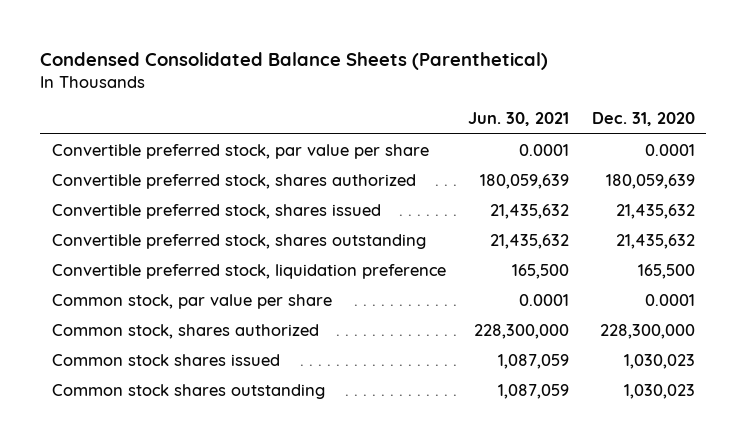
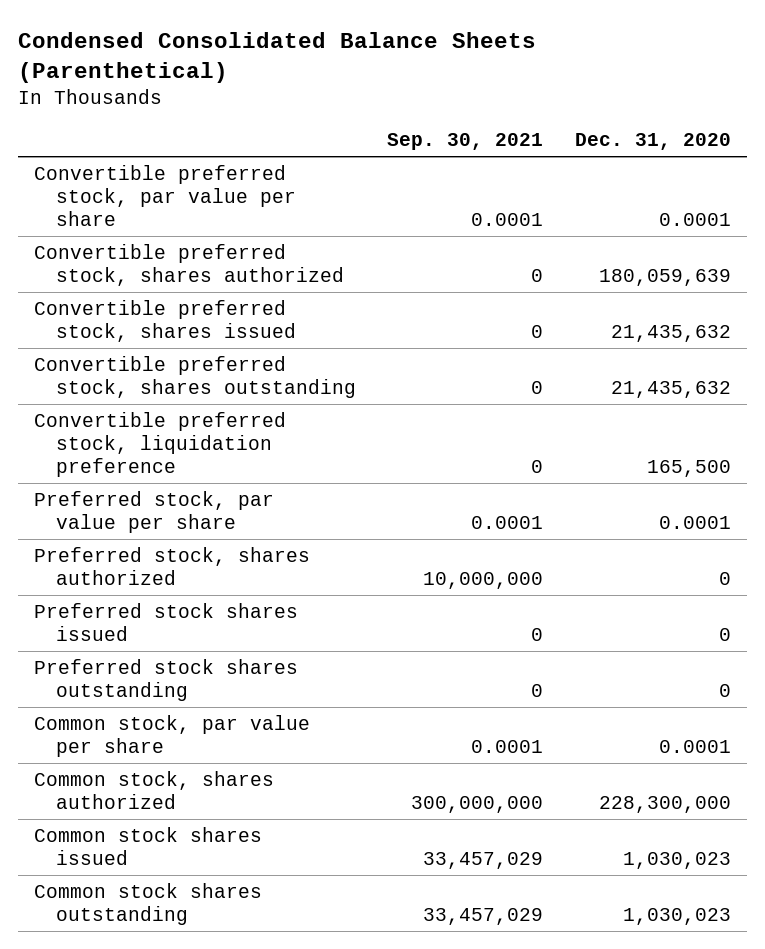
- | Jun. 30, 2021 | Dec. 31, 2020
+ | Sep. 30, 2021 | Dec. 31, 2020
+ Preferred stock, par value per share | 0.0001 | 0.0001
+ Preferred stock, shares authorized | 10,000,000 | 0
+ Preferred stock shares issued | 0 | 0
+ Preferred stock shares outstanding | 0 | 0

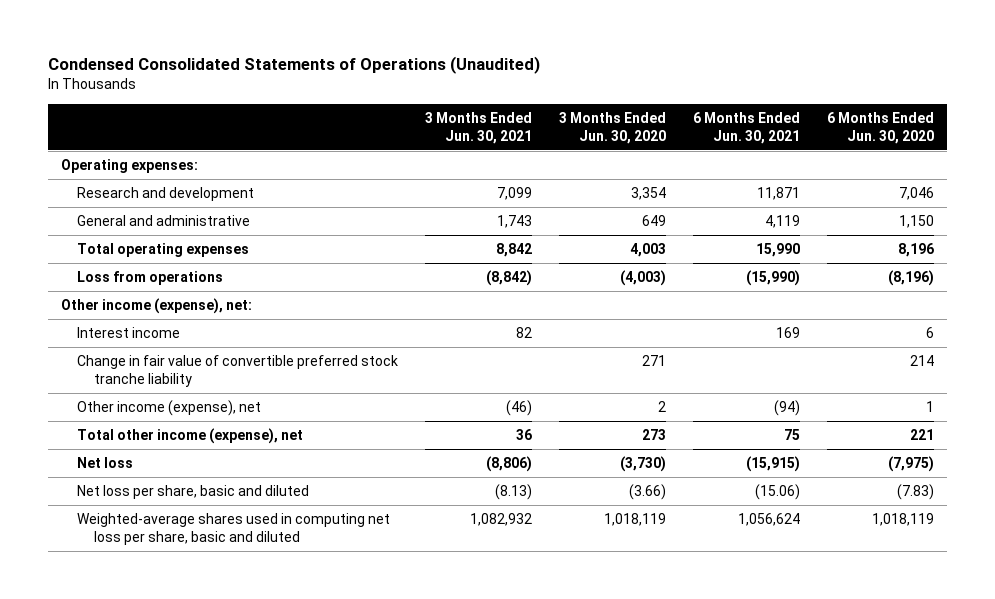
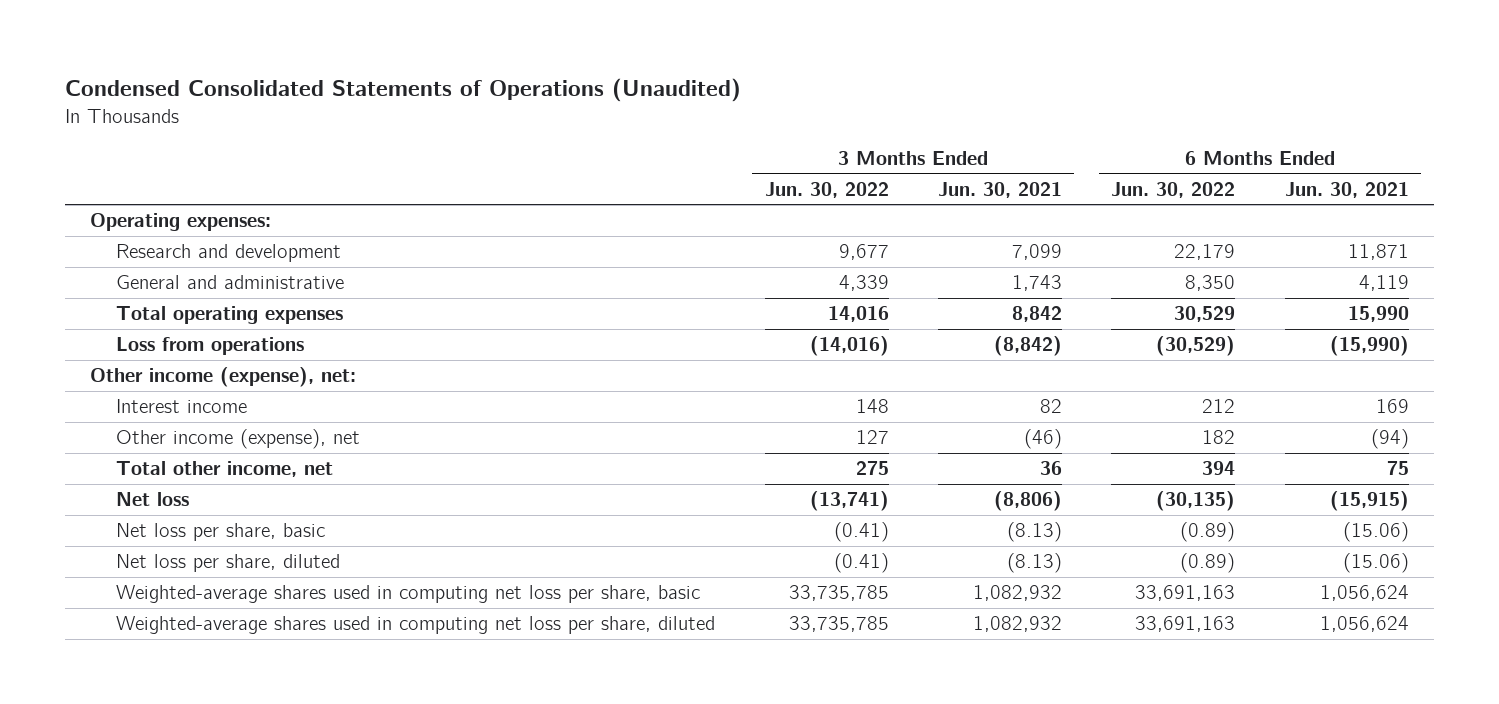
- | 3 Months Ended Jun. 30, 2021 | 3 Months Ended Jun. 30, 2020 | 6 Months Ended Jun. 30, 2021 | 6 Months Ended Jun. 30, 2020
+ | 3 Months Ended Jun. 30, 2022 | 3 Months Ended Jun. 30, 2021 | 6 Months Ended Jun. 30, 2022 | 6 Months Ended Jun. 30, 2021
- Change in fair value of convertible preferred stock tranche liability | | 271 | | 214
- Total other income (expense), net | 36 | 273 | 75 | 221
+ Total other income, net | 275 | 36 | 394 | 75
- Net loss per share, basic and diluted | (8.13) | (3.66) | (15.06) | (7.83)
- Weighted-average shares used in computing net loss per share, basic and diluted | 1,082,932 | 1,018,119 | 1,056,624 | 1,018,119
+ Net loss per share, basic | (0.41) | (8.13) | (0.89) | (15.06)
+ Net loss per share, diluted | (0.41) | (8.13) | (0.89) | (15.06)
+ Weighted-average shares used in computing net loss per share, basic | 33,735,785 | 1,082,932 | 33,691,163 | 1,056,624
+ Weighted-average shares used in computing net loss per share, diluted | 33,735,785 | 1,082,932 | 33,691,163 | 1,056,624

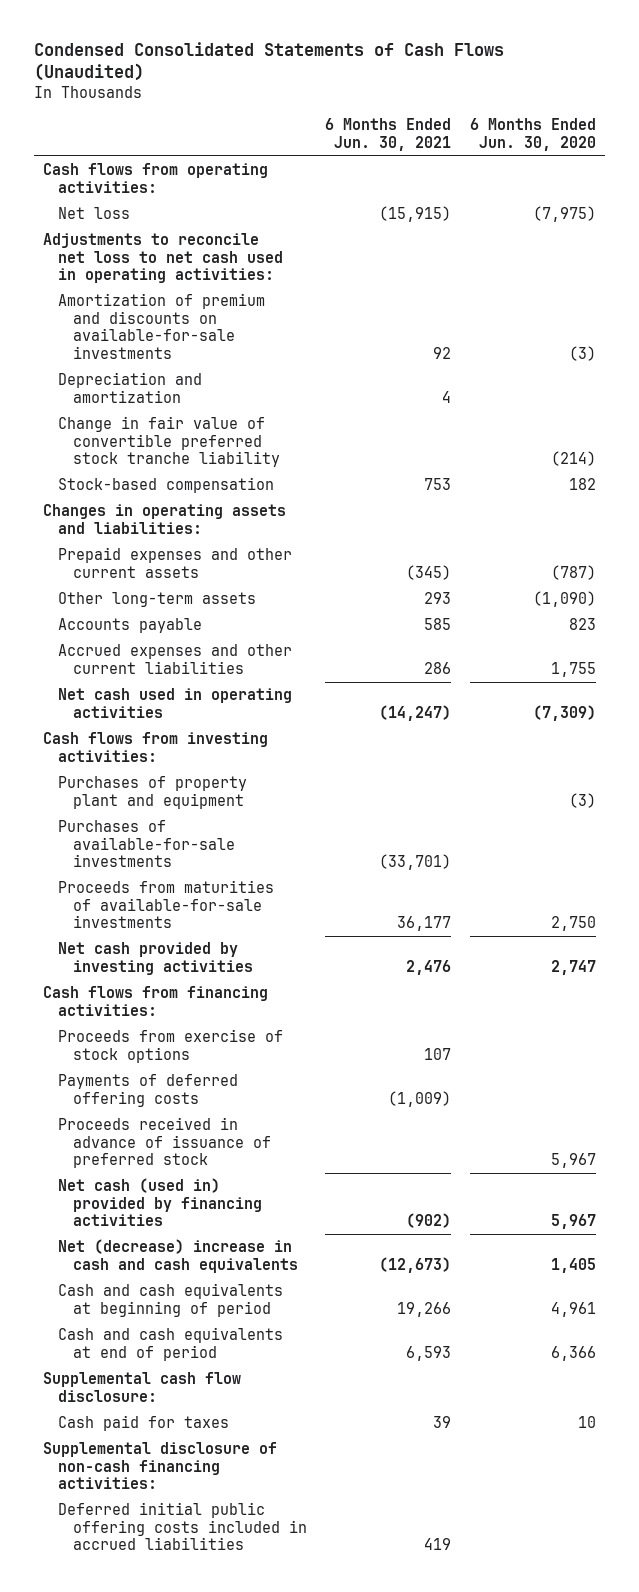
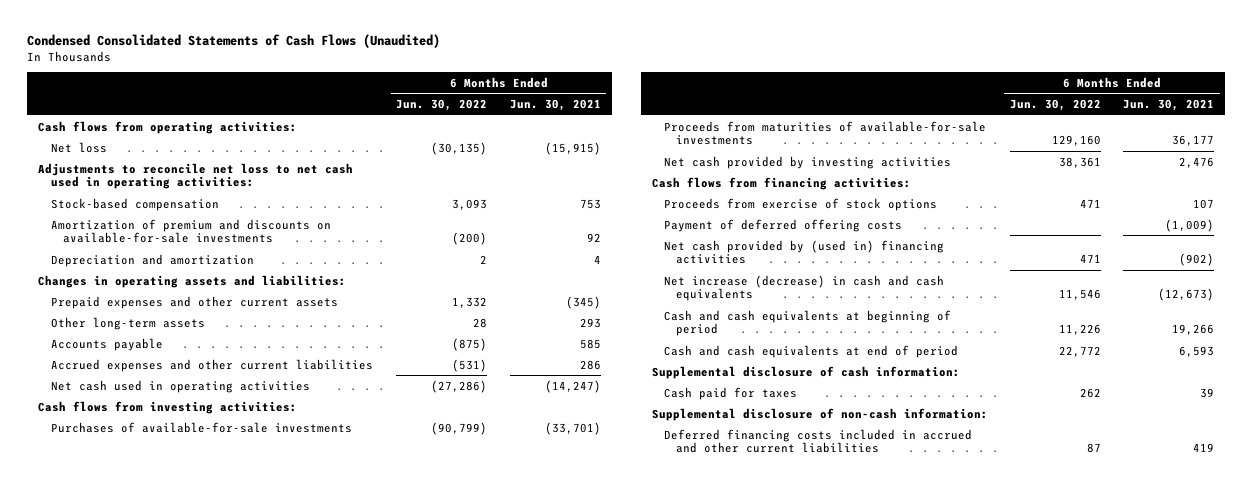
- | 6 Months Ended Jun. 30, 2021 | 6 Months Ended Jun. 30, 2020
+ | 6 Months Ended Jun. 30, 2022 | 6 Months Ended Jun. 30, 2021
moved up: Stock-based compensation | 3,093 | 753
- Change in fair value of convertible preferred stock tranche liability | | (214)
- Purchases of property plant and equipment | | (3)
- Payments of deferred offering costs | (1,009) |
- Proceeds received in advance of issuance of preferred stock | | 5,967
- Net cash (used in) provided by financing activities | (902) | 5,967
- Net (decrease) increase in cash and cash equivalents | (12,673) | 1,405
+ Payment of deferred offering costs | | (1,009)
+ Net cash provided by (used in) financing activities | 471 | (902)
+ Net increase (decrease) in cash and cash equivalents | 11,546 | (12,673)
- Supplemental cash flow disclosure:
+ Supplemental disclosure of cash information:
- Supplemental disclosure of non-cash financing activities:
- Deferred initial public offering costs included in accrued liabilities | 419 |
+ Supplemental disclosure of non-cash information:
+ Deferred financing costs included in accrued and other current liabilities | 87 | 419

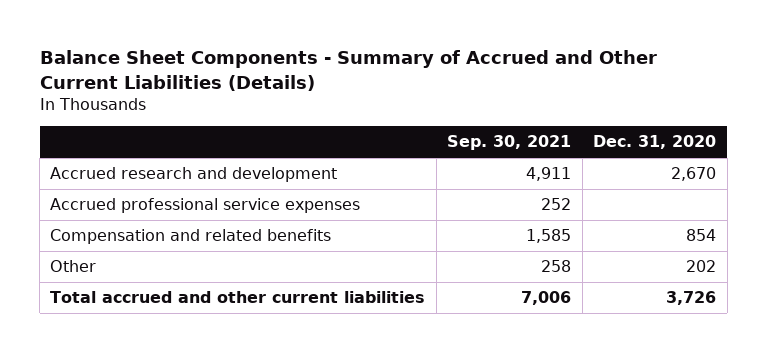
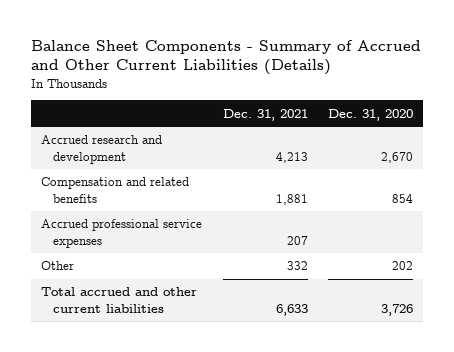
- | Sep. 30, 2021 | Dec. 31, 2020
+ | Dec. 31, 2021 | Dec. 31, 2020
moved down: Accrued professional service expenses | 207 |

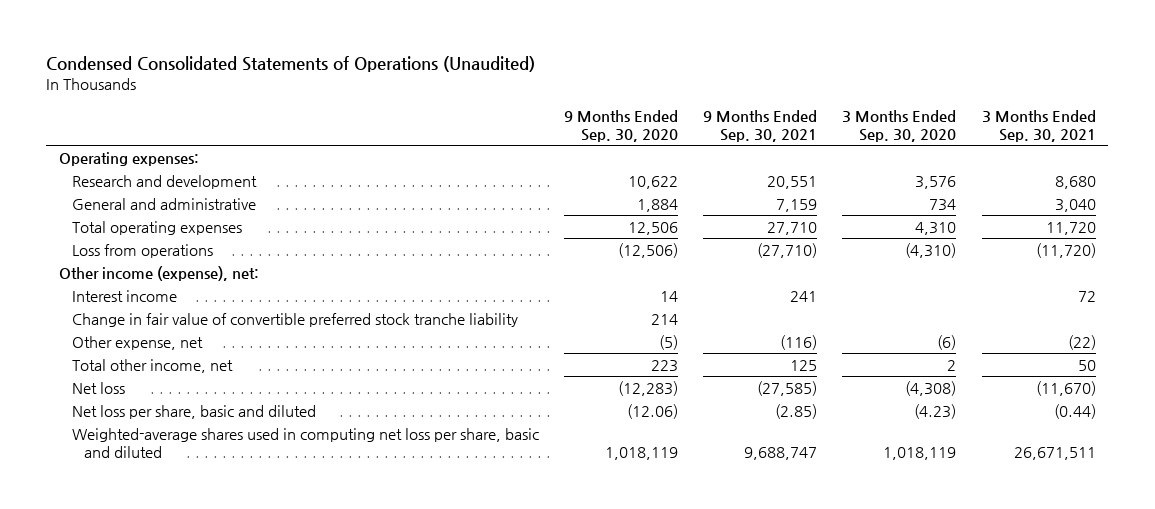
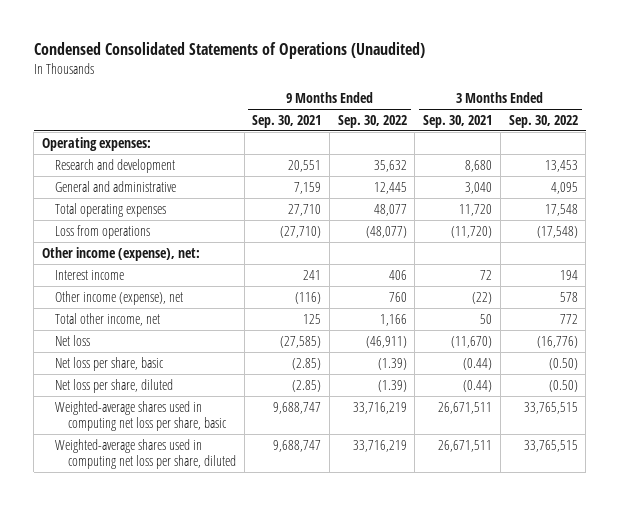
- | 9 Months Ended Sep. 30, 2020 | 9 Months Ended Sep. 30, 2021 | 3 Months Ended Sep. 30, 2020 | 3 Months Ended Sep. 30, 2021
+ | 9 Months Ended Sep. 30, 2021 | 9 Months Ended Sep. 30, 2022 | 3 Months Ended Sep. 30, 2021 | 3 Months Ended Sep. 30, 2022
- Change in fair value of convertible preferred stock tranche liability | 214 | | |
- Other expense, net | (5) | (116) | (6) | (22)
+ Other income (expense), net | (116) | 760 | (22) | 578
- Net loss per share, basic and diluted | (12.06) | (2.85) | (4.23) | (0.44)
- Weighted-average shares used in computing net loss per share, basic and diluted | 1,018,119 | 9,688,747 | 1,018,119 | 26,671,511
+ Net loss per share, basic | (2.85) | (1.39) | (0.44) | (0.50)
+ Net loss per share, diluted | (2.85) | (1.39) | (0.44) | (0.50)
+ Weighted-average shares used in computing net loss per share, basic | 9,688,747 | 33,716,219 | 26,671,511 | 33,765,515
+ Weighted-average shares used in computing net loss per share, diluted | 9,688,747 | 33,716,219 | 26,671,511 | 33,765,515

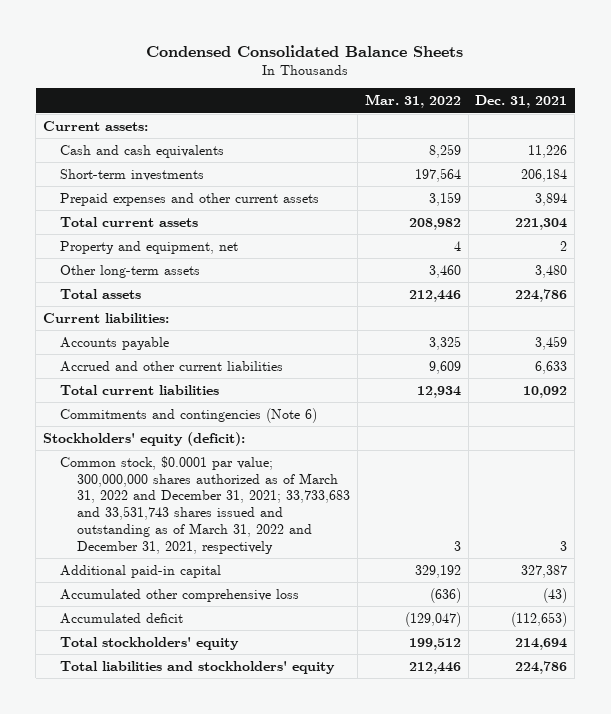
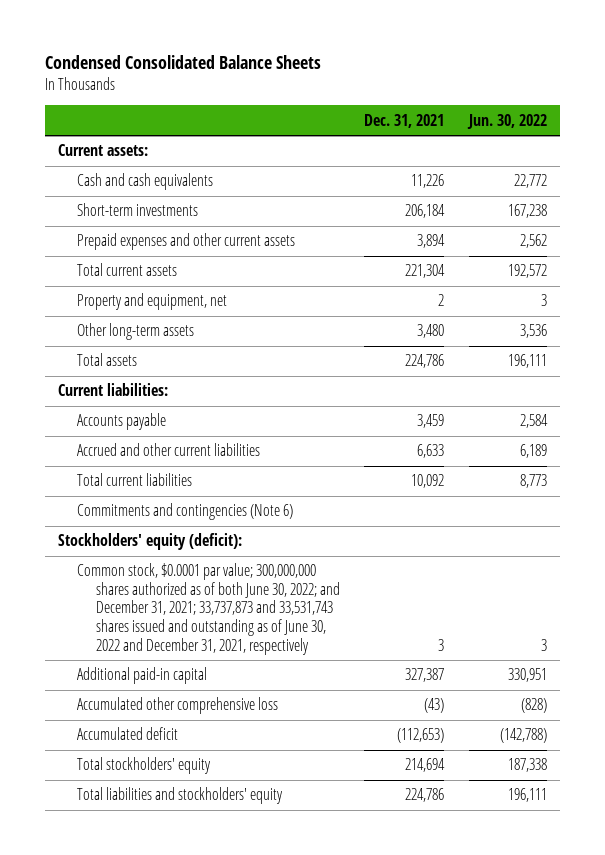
- | Mar. 31, 2022 | Dec. 31, 2021
+ | Dec. 31, 2021 | Jun. 30, 2022
- Common stock, $0.0001 par value; 300,000,000 shares authorized as of March 31, 2022 and December 31, 2021; 33,733,683 and 33,531,743 shares issued and outstanding as of March 31, 2022 and December 31, 2021, respectively | 3 | 3
+ Common stock, $0.0001 par value; 300,000,000 shares authorized as of both June 30, 2022; and December 31, 2021; 33,737,873 and 33,531,743 shares issued and outstanding as of June 30, 2022 and December 31, 2021, respectively | 3 | 3

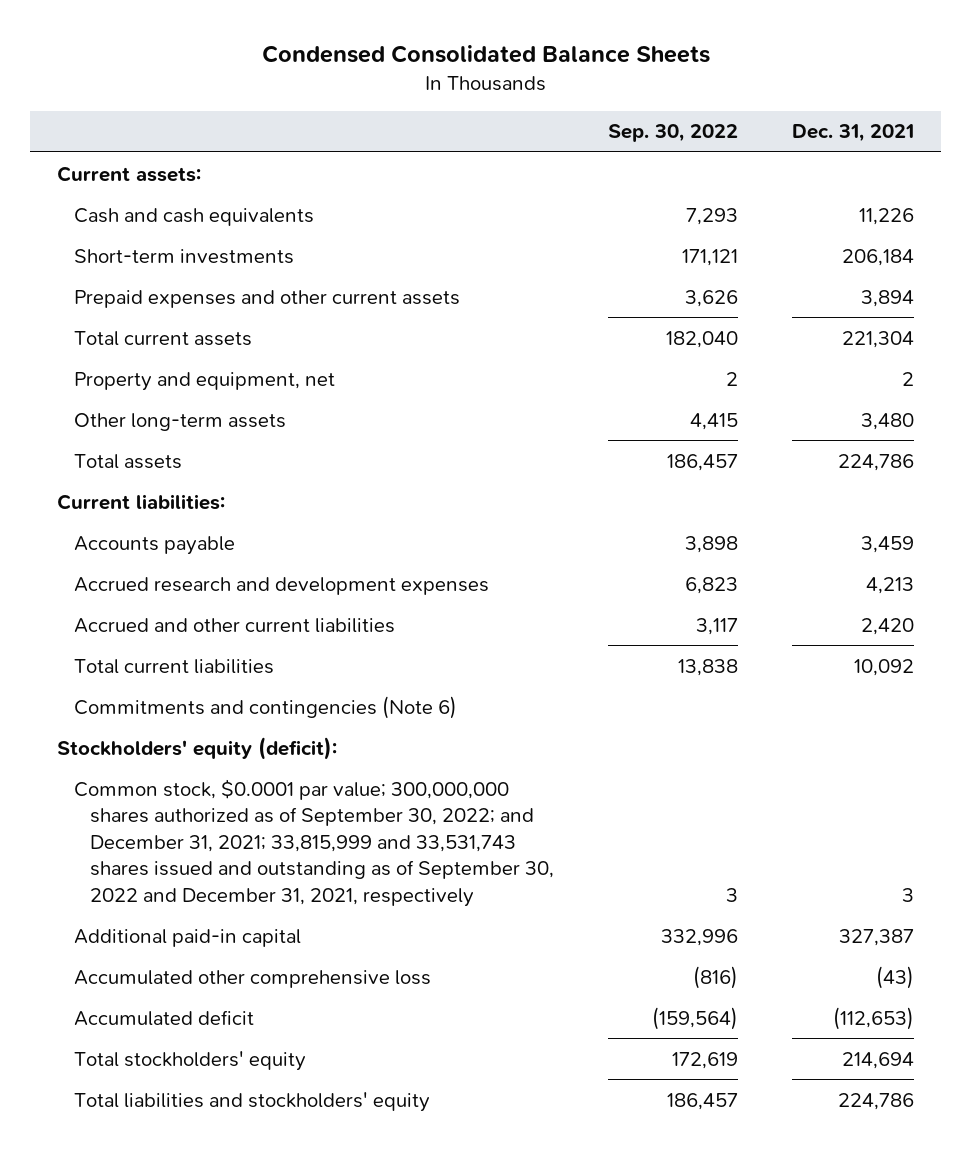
- | Dec. 31, 2021 | Jun. 30, 2022
+ | Sep. 30, 2022 | Dec. 31, 2021
- Accrued and other current liabilities | 6,633 | 6,189
+ Accrued research and development expenses | 6,823 | 4,213
+ Accrued and other current liabilities | 3,117 | 2,420
- Common stock, $0.0001 par value; 300,000,000 shares authorized as of both June 30, 2022; and December 31, 2021; 33,737,873 and 33,531,743 shares issued and outstanding as of June 30, 2022 and December 31, 2021, respectively | 3 | 3
+ Common stock, $0.0001 par value; 300,000,000 shares authorized as of September 30, 2022; and December 31, 2021; 33,815,999 and 33,531,743 shares issued and outstanding as of September 30, 2022 and December 31, 2021, respectively | 3 | 3

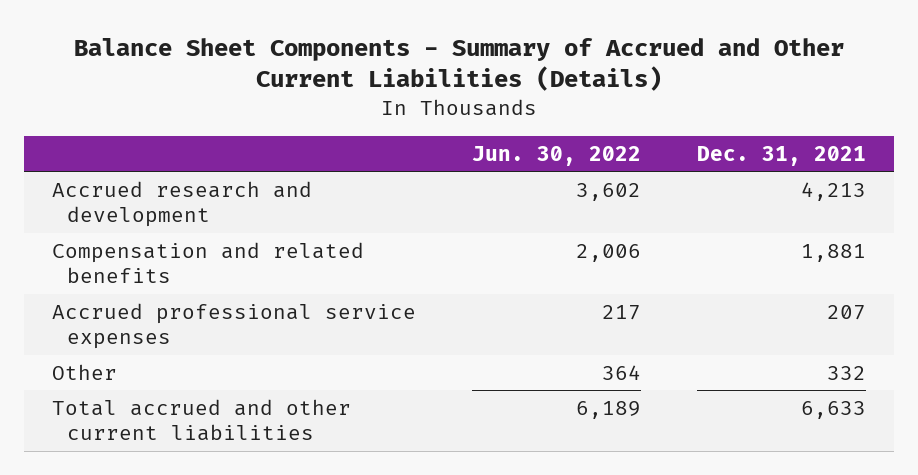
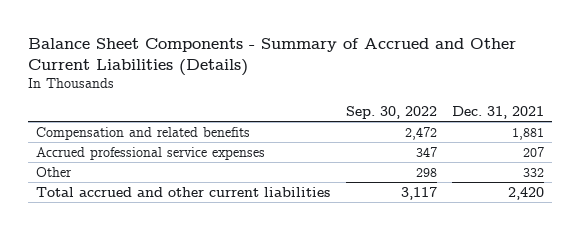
- | Jun. 30, 2022 | Dec. 31, 2021
+ | Sep. 30, 2022 | Dec. 31, 2021
- Accrued research and development | 3,602 | 4,213
- Total accrued and other current liabilities | 6,189 | 6,633
+ Total accrued and other current liabilities | 3,117 | 2,420

